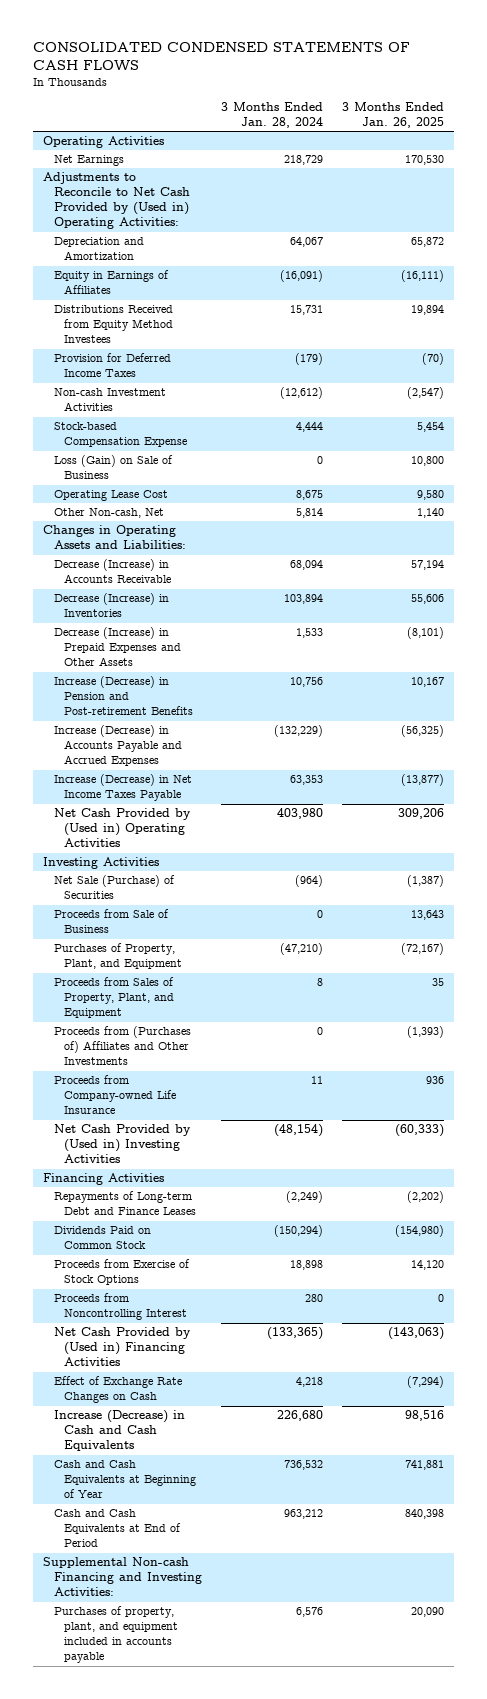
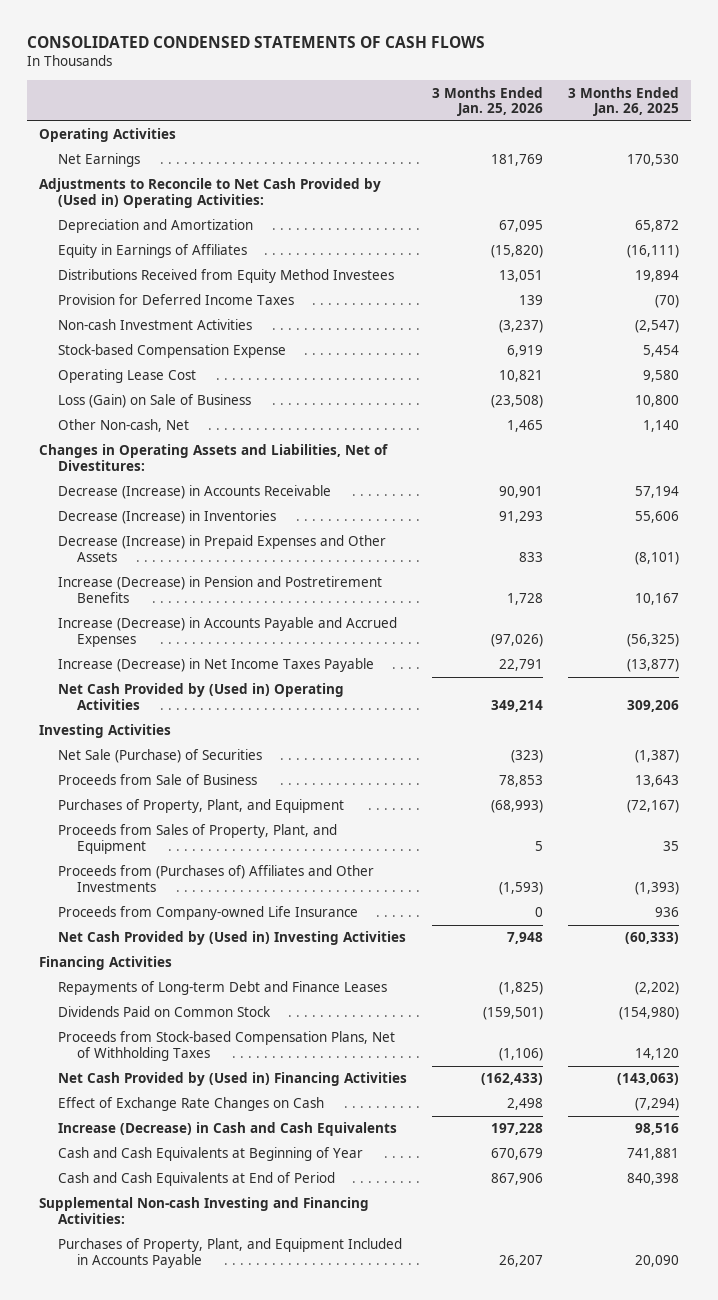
- | 3 Months Ended Jan. 28, 2024 | 3 Months Ended Jan. 26, 2025
+ | 3 Months Ended Jan. 25, 2026 | 3 Months Ended Jan. 26, 2025
moved down: Loss (Gain) on Sale of Business | (23,508) | 10,800
- Changes in Operating Assets and Liabilities:
+ Changes in Operating Assets and Liabilities, Net of Divestitures:
- Increase (Decrease) in Pension and Post-retirement Benefits | 10,756 | 10,167
+ Increase (Decrease) in Pension and Postretirement Benefits | 1,728 | 10,167
- Proceeds from Exercise of Stock Options | 18,898 | 14,120
- Proceeds from Noncontrolling Interest | 280 | 0
+ Proceeds from Stock-based Compensation Plans, Net of Withholding Taxes | (1,106) | 14,120
- Supplemental Non-cash Financing and Investing Activities:
- Purchases of property, plant, and equipment included in accounts payable | 6,576 | 20,090
+ Supplemental Non-cash Investing and Financing Activities:
+ Purchases of Property, Plant, and Equipment Included in Accounts Payable | 26,207 | 20,090

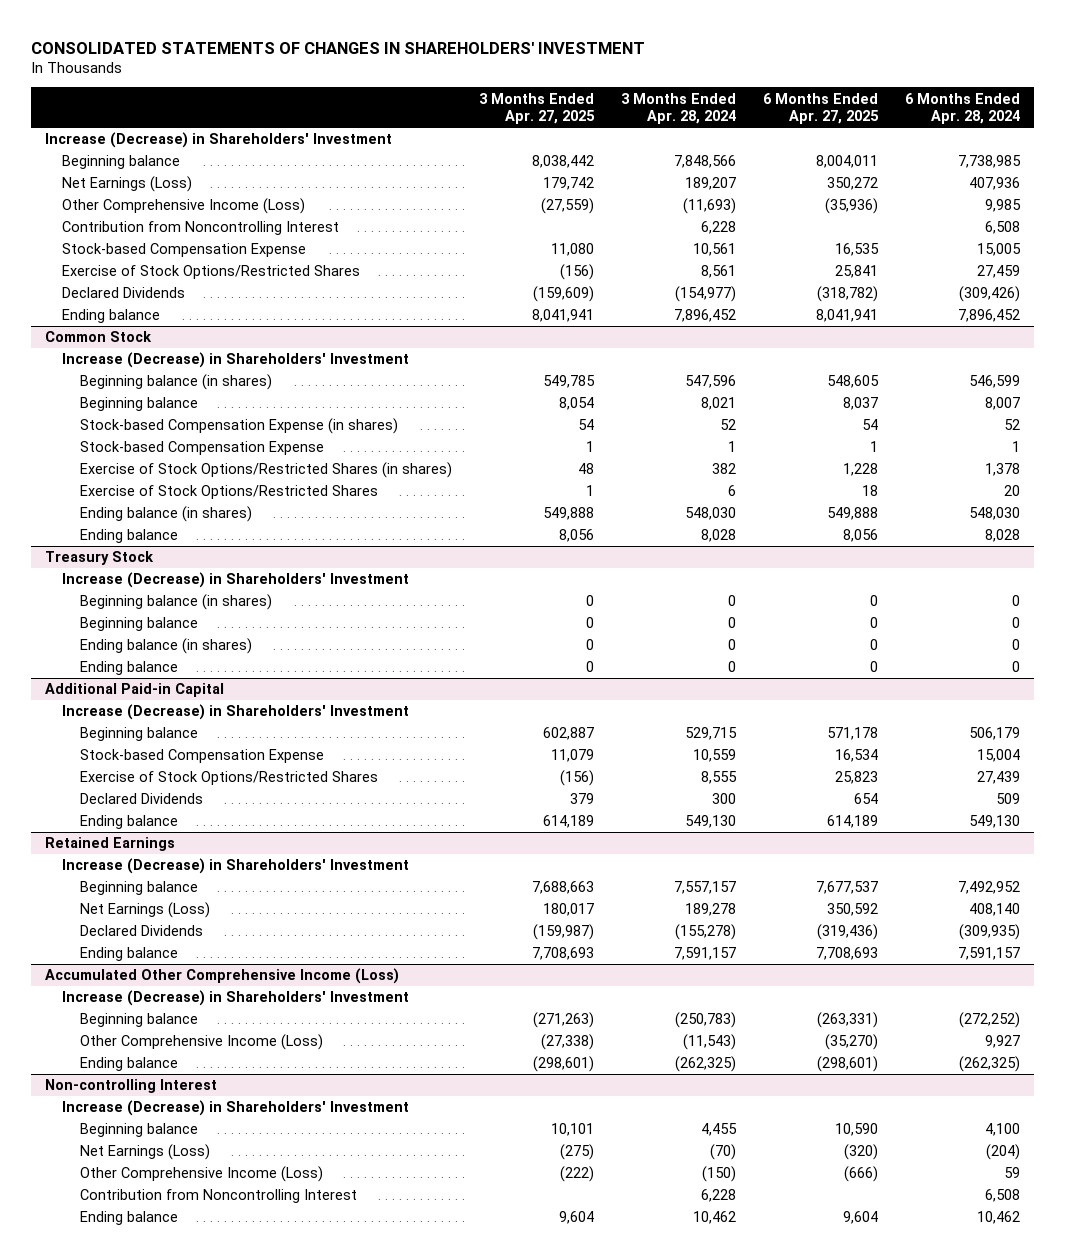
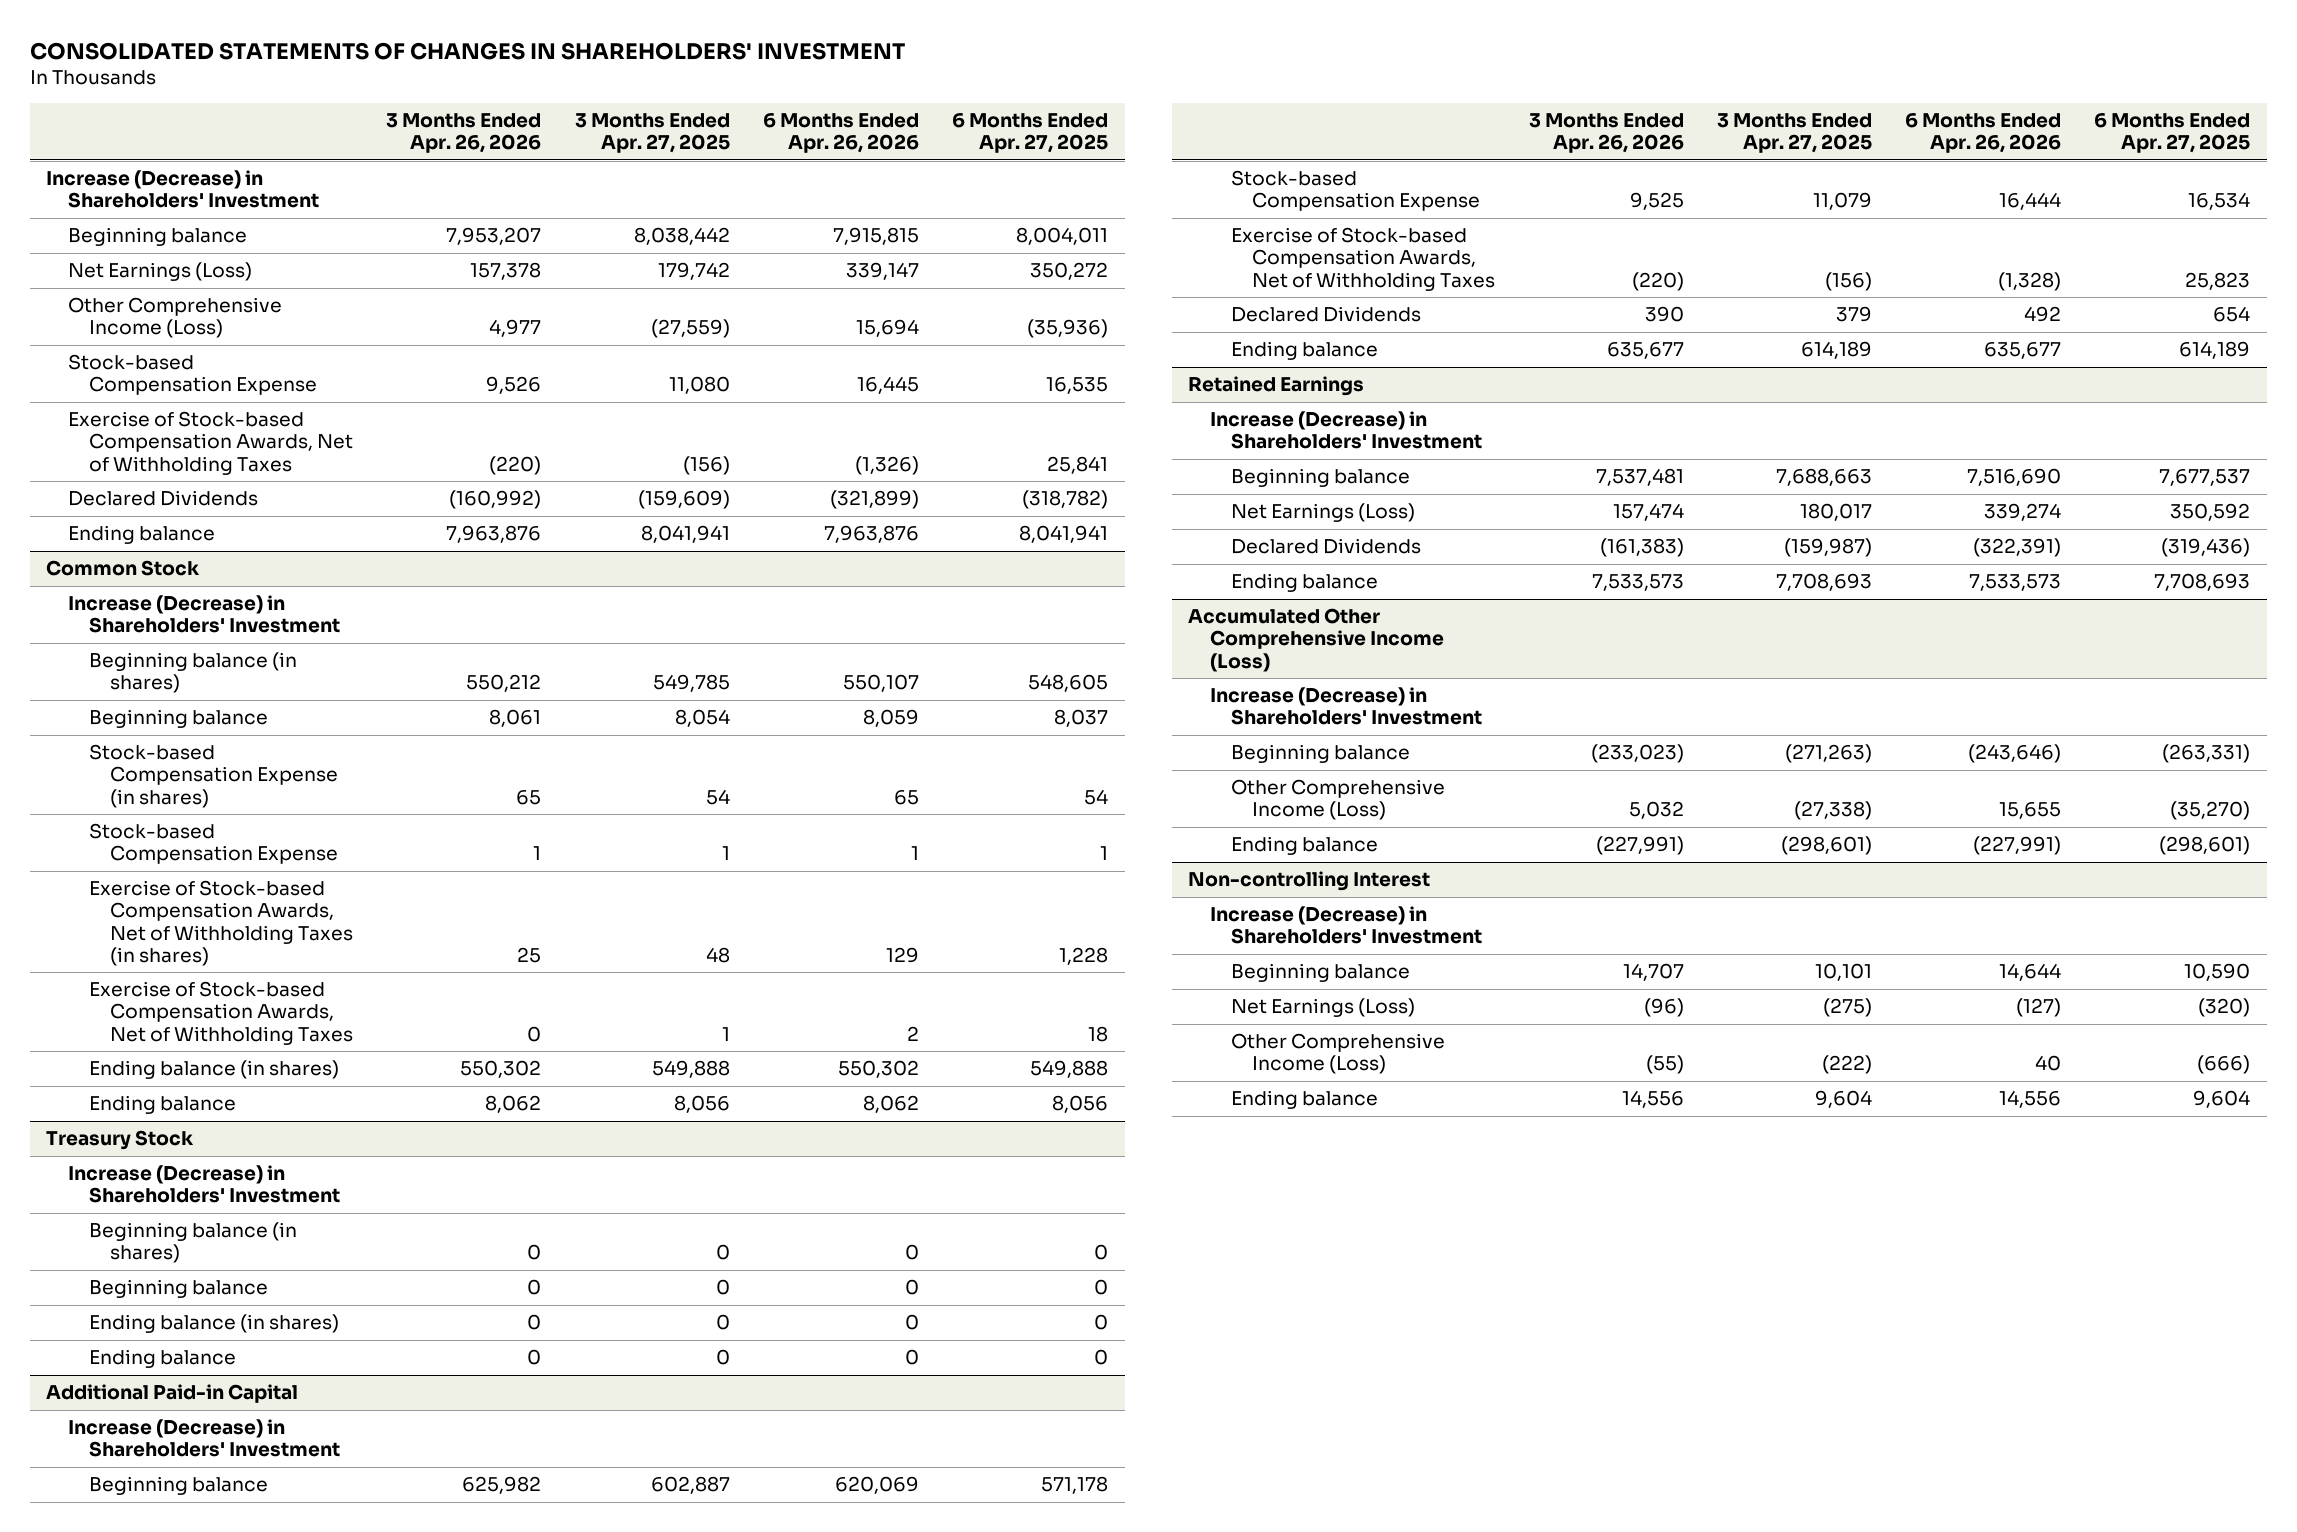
- | 3 Months Ended Apr. 27, 2025 | 3 Months Ended Apr. 28, 2024 | 6 Months Ended Apr. 27, 2025 | 6 Months Ended Apr. 28, 2024
+ | 3 Months Ended Apr. 26, 2026 | 3 Months Ended Apr. 27, 2025 | 6 Months Ended Apr. 26, 2026 | 6 Months Ended Apr. 27, 2025
- Contribution from Noncontrolling Interest | | 6,228 | | 6,508
- Exercise of Stock Options/Restricted Shares | (156) | 8,561 | 25,841 | 27,459
+ Exercise of Stock-based Compensation Awards, Net of Withholding Taxes | (220) | (156) | (1,326) | 25,841
@ Common Stock
- Exercise of Stock Options/Restricted Shares (in shares) | 48 | 382 | 1,228 | 1,378
- Exercise of Stock Options/Restricted Shares | 1 | 6 | 18 | 20
+ Exercise of Stock-based Compensation Awards, Net of Withholding Taxes (in shares) | 25 | 48 | 129 | 1,228
+ Exercise of Stock-based Compensation Awards, Net of Withholding Taxes | 0 | 1 | 2 | 18
@ Additional Paid-in Capital
- Exercise of Stock Options/Restricted Shares | (156) | 8,555 | 25,823 | 27,439
+ Exercise of Stock-based Compensation Awards, Net of Withholding Taxes | (220) | (156) | (1,328) | 25,823
@ Non-controlling Interest
- Contribution from Noncontrolling Interest | | 6,228 | | 6,508

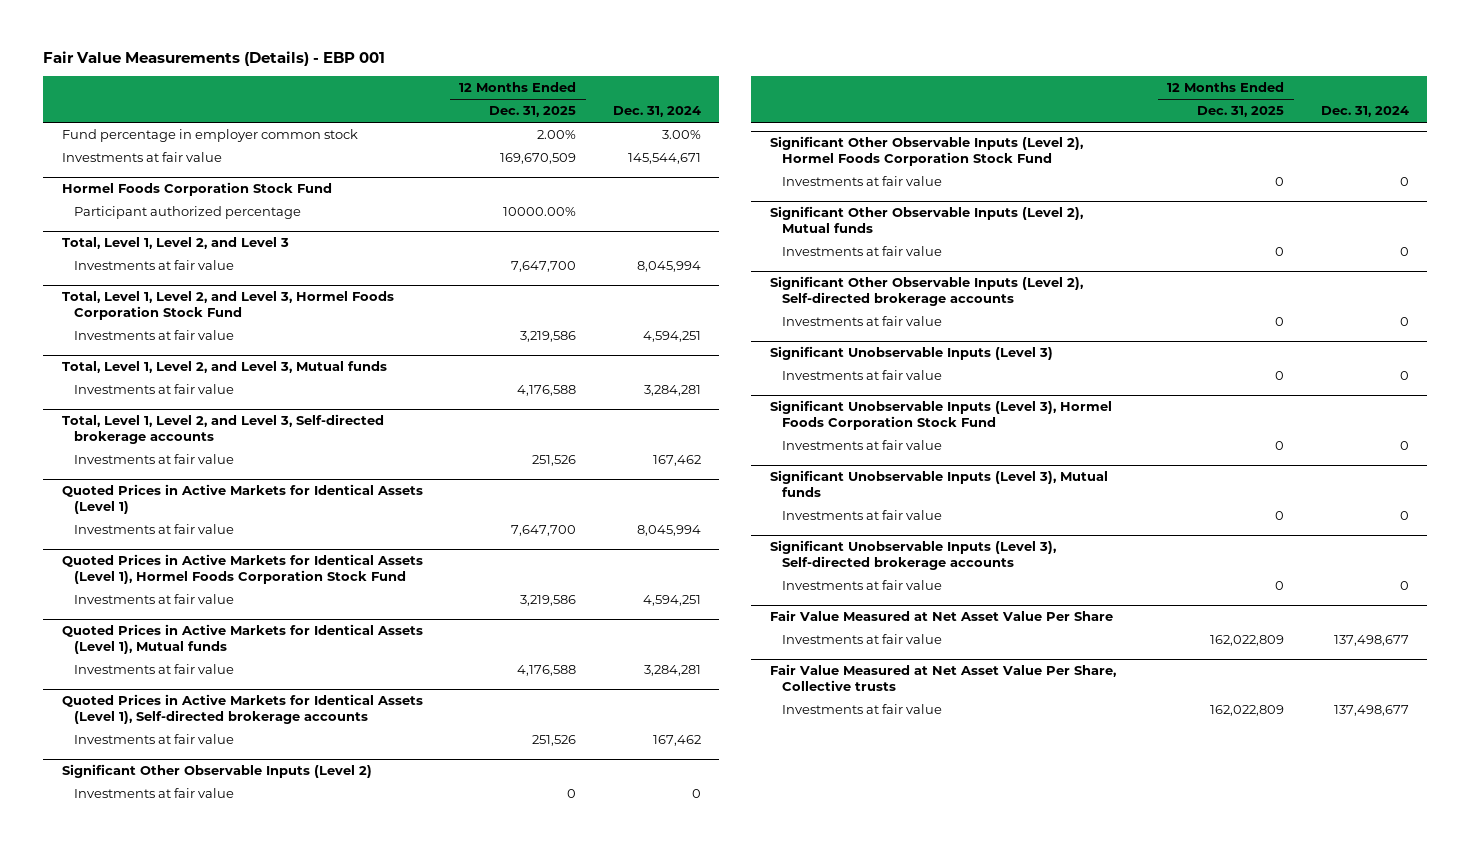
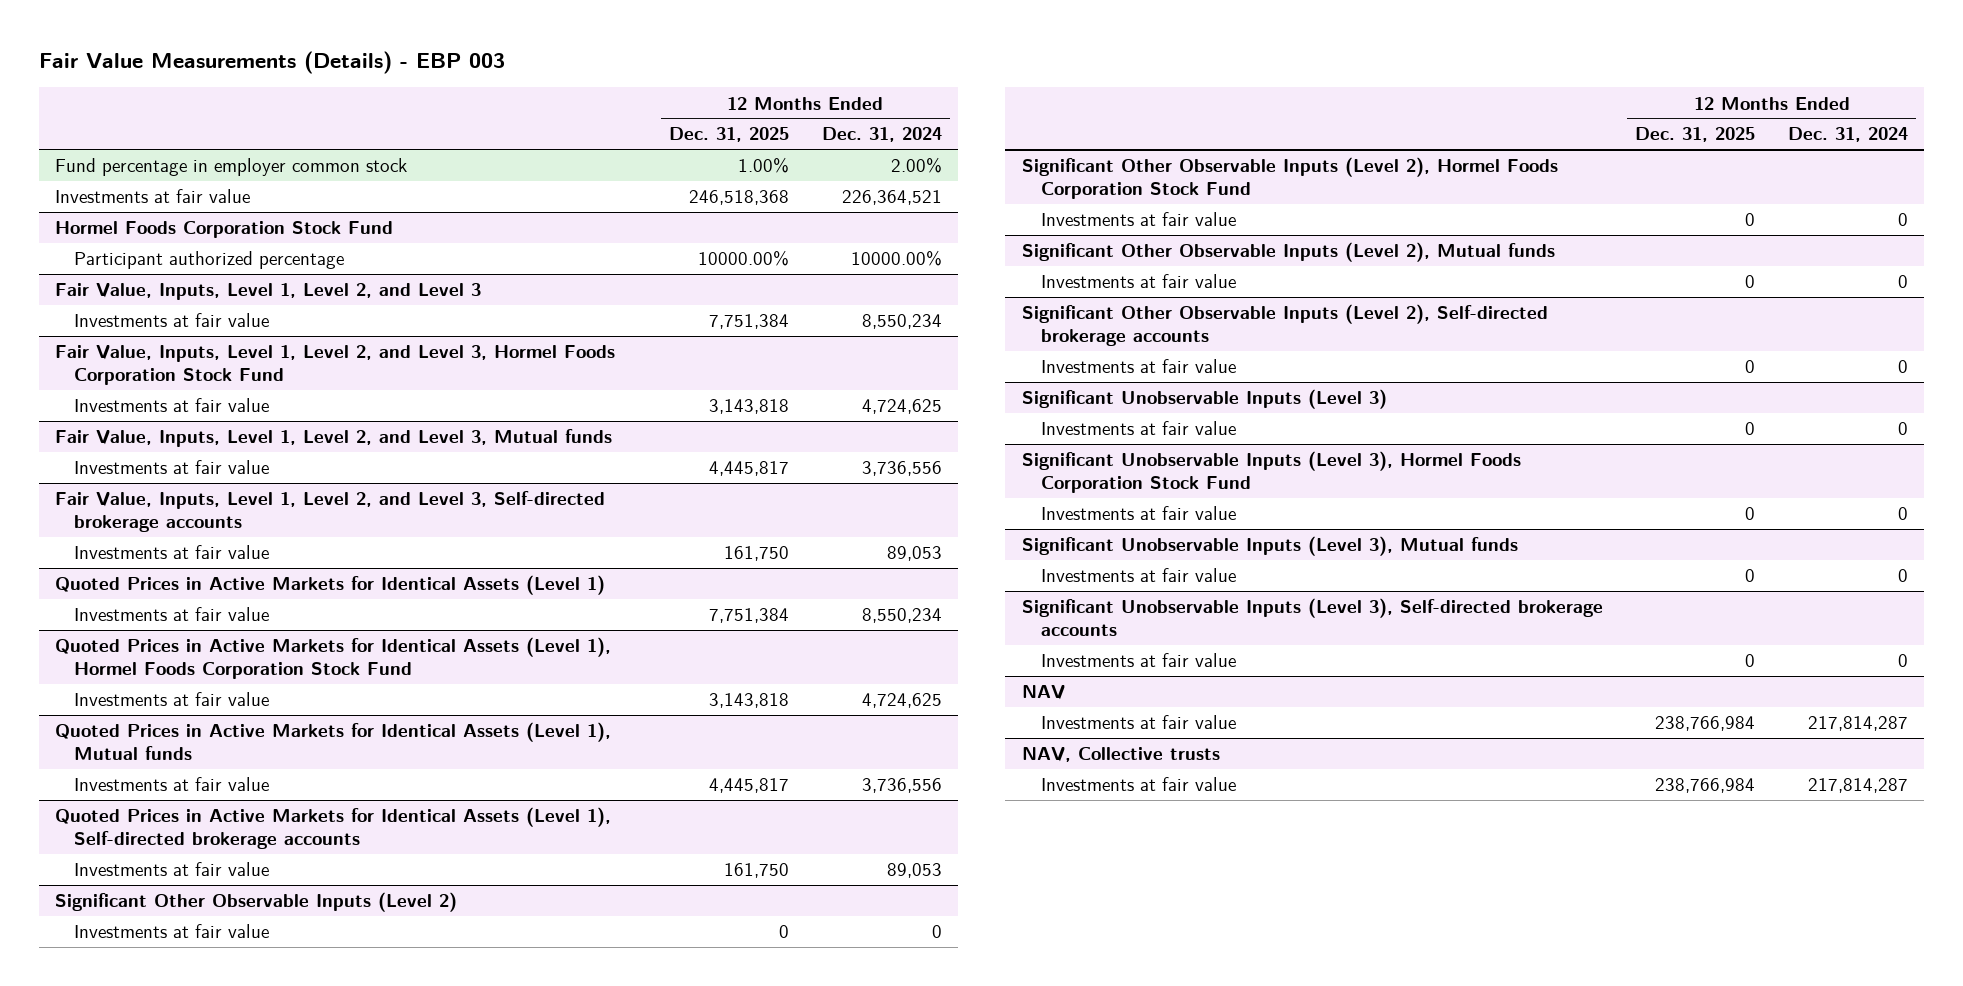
- Fair Value Measurements (Details) - EBP 001
+ Fair Value Measurements (Details) - EBP 003
- | 12 Months Ended Dec. 31, 2025 | Dec. 31, 2024
+ | 12 Months Ended Dec. 31, 2025 | 12 Months Ended Dec. 31, 2024
- Fund percentage in employer common stock | 2.00% | 3.00%
- Investments at fair value | 169,670,509 | 145,544,671
+ Fund percentage in employer common stock | 1.00% | 2.00%
+ Investments at fair value | 246,518,368 | 226,364,521
- Total, Level 1, Level 2, and Level 3
- Investments at fair value | 7,647,700 | 8,045,994
- Total, Level 1, Level 2, and Level 3, Hormel Foods Corporation Stock Fund
- Investments at fair value | 3,219,586 | 4,594,251
- Total, Level 1, Level 2, and Level 3, Mutual funds
- Investments at fair value | 4,176,588 | 3,284,281
- Total, Level 1, Level 2, and Level 3, Self-directed brokerage accounts
- Investments at fair value | 251,526 | 167,462
+ Fair Value, Inputs, Level 1, Level 2, and Level 3
+ Investments at fair value | 7,751,384 | 8,550,234
+ Fair Value, Inputs, Level 1, Level 2, and Level 3, Hormel Foods Corporation Stock Fund
+ Investments at fair value | 3,143,818 | 4,724,625
+ Fair Value, Inputs, Level 1, Level 2, and Level 3, Mutual funds
+ Investments at fair value | 4,445,817 | 3,736,556
+ Fair Value, Inputs, Level 1, Level 2, and Level 3, Self-directed brokerage accounts
+ Investments at fair value | 161,750 | 89,053
@ Quoted Prices in Active Markets for Identical Assets (Level 1)
- Investments at fair value | 7,647,700 | 8,045,994
+ Investments at fair value | 7,751,384 | 8,550,234
@ Quoted Prices in Active Markets for Identical Assets (Level 1), Hormel Foods Corporation Stock Fund
- Investments at fair value | 3,219,586 | 4,594,251
+ Investments at fair value | 3,143,818 | 4,724,625
@ Quoted Prices in Active Markets for Identical Assets (Level 1), Mutual funds
- Investments at fair value | 4,176,588 | 3,284,281
+ Investments at fair value | 4,445,817 | 3,736,556
@ Quoted Prices in Active Markets for Identical Assets (Level 1), Self-directed brokerage accounts
- Investments at fair value | 251,526 | 167,462
+ Investments at fair value | 161,750 | 89,053
- Fair Value Measured at Net Asset Value Per Share
- Investments at fair value | 162,022,809 | 137,498,677
- Fair Value Measured at Net Asset Value Per Share, Collective trusts
- Investments at fair value | 162,022,809 | 137,498,677
+ NAV
+ Investments at fair value | 238,766,984 | 217,814,287
+ NAV, Collective trusts
+ Investments at fair value | 238,766,984 | 217,814,287

